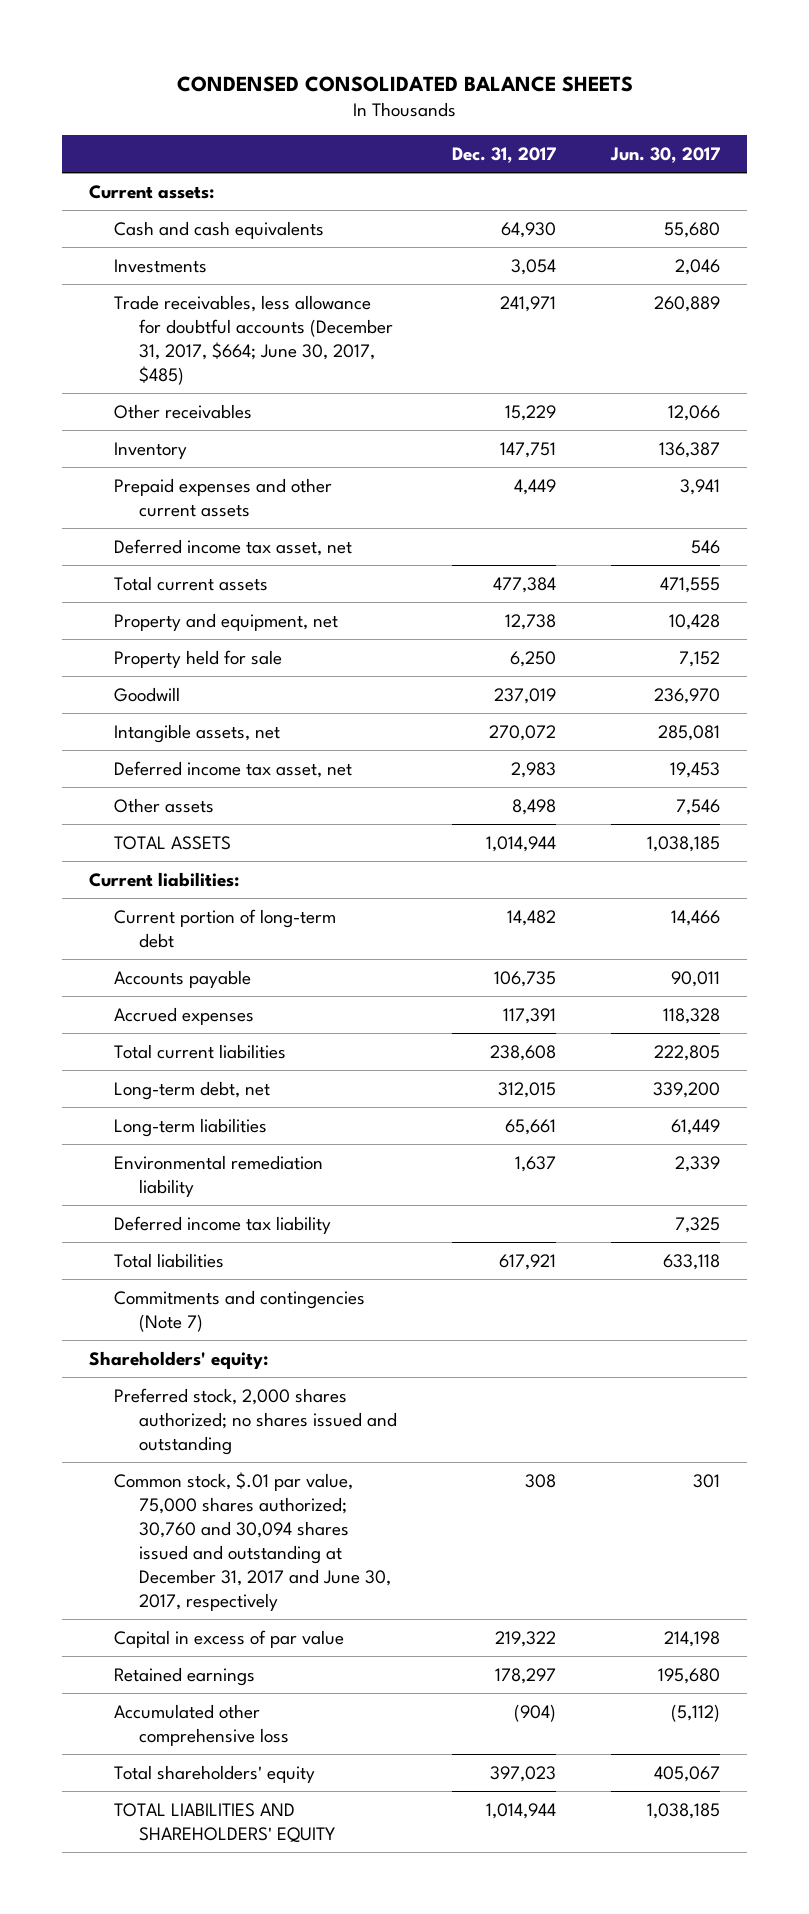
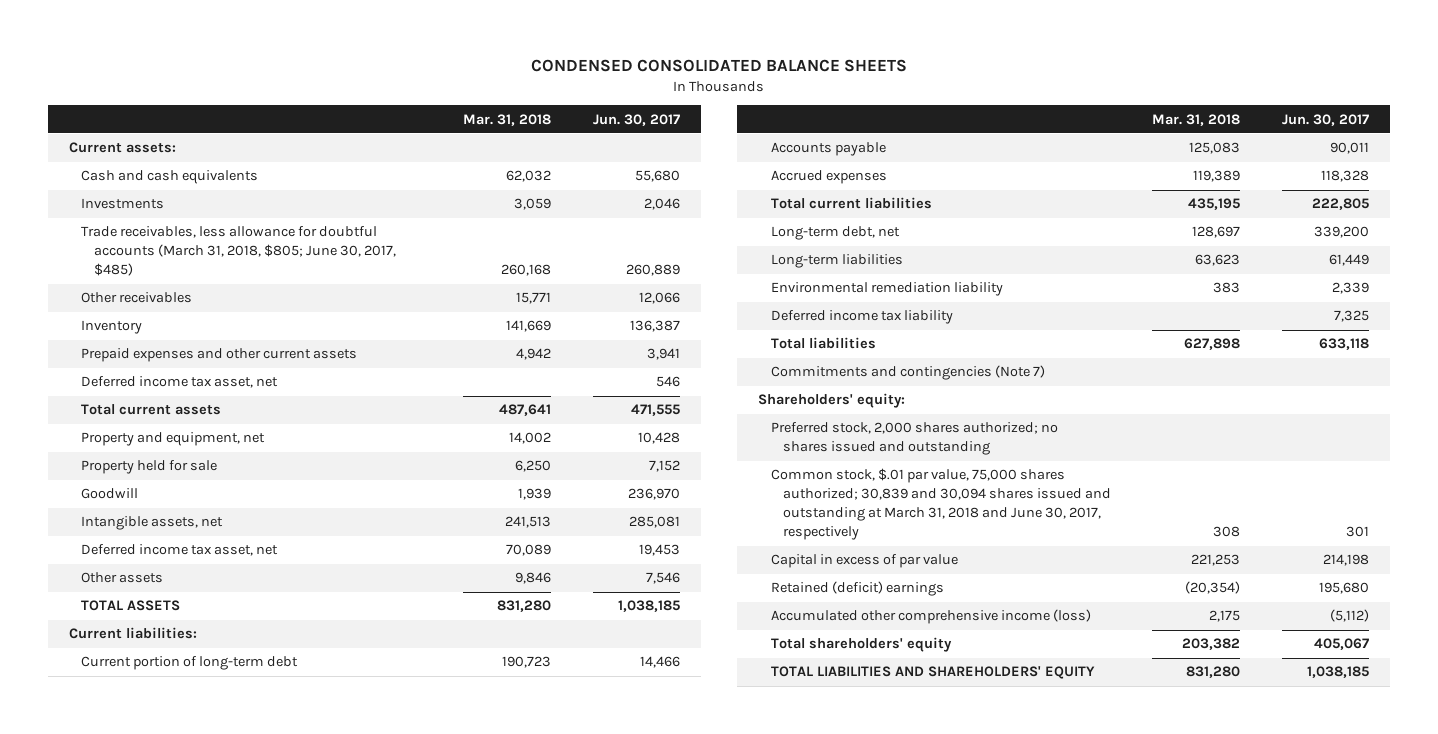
- | Dec. 31, 2017 | Jun. 30, 2017
+ | Mar. 31, 2018 | Jun. 30, 2017
- Trade receivables, less allowance for doubtful accounts (December 31, 2017, $664; June 30, 2017, $485) | 241,971 | 260,889
+ Trade receivables, less allowance for doubtful accounts (March 31, 2018, $805; June 30, 2017, $485) | 260,168 | 260,889
- Common stock, $.01 par value, 75,000 shares authorized; 30,760 and 30,094 shares issued and outstanding at December 31, 2017 and June 30, 2017, respectively | 308 | 301
+ Common stock, $.01 par value, 75,000 shares authorized; 30,839 and 30,094 shares issued and outstanding at March 31, 2018 and June 30, 2017, respectively | 308 | 301
- Retained earnings | 178,297 | 195,680
- Accumulated other comprehensive loss | (904) | (5,112)
+ Retained (deficit) earnings | (20,354) | 195,680
+ Accumulated other comprehensive income (loss) | 2,175 | (5,112)

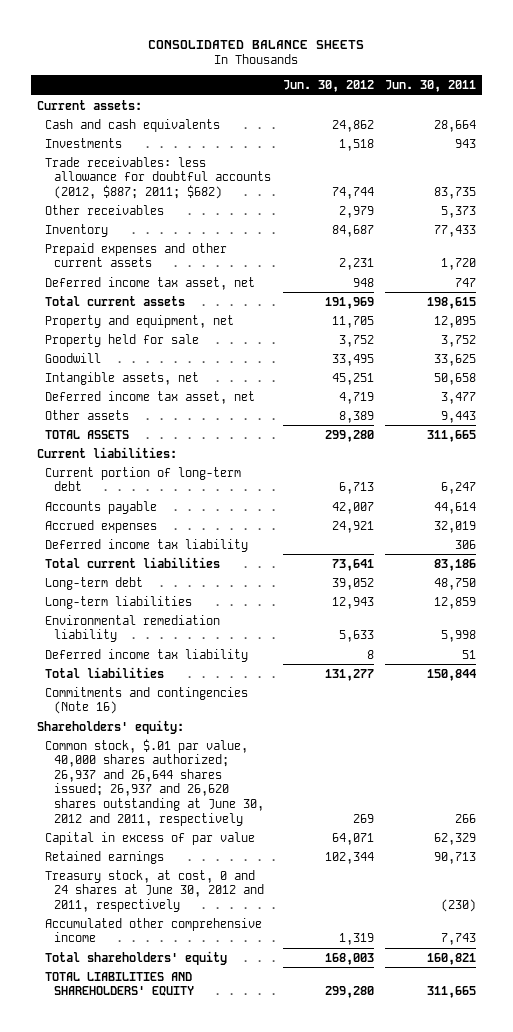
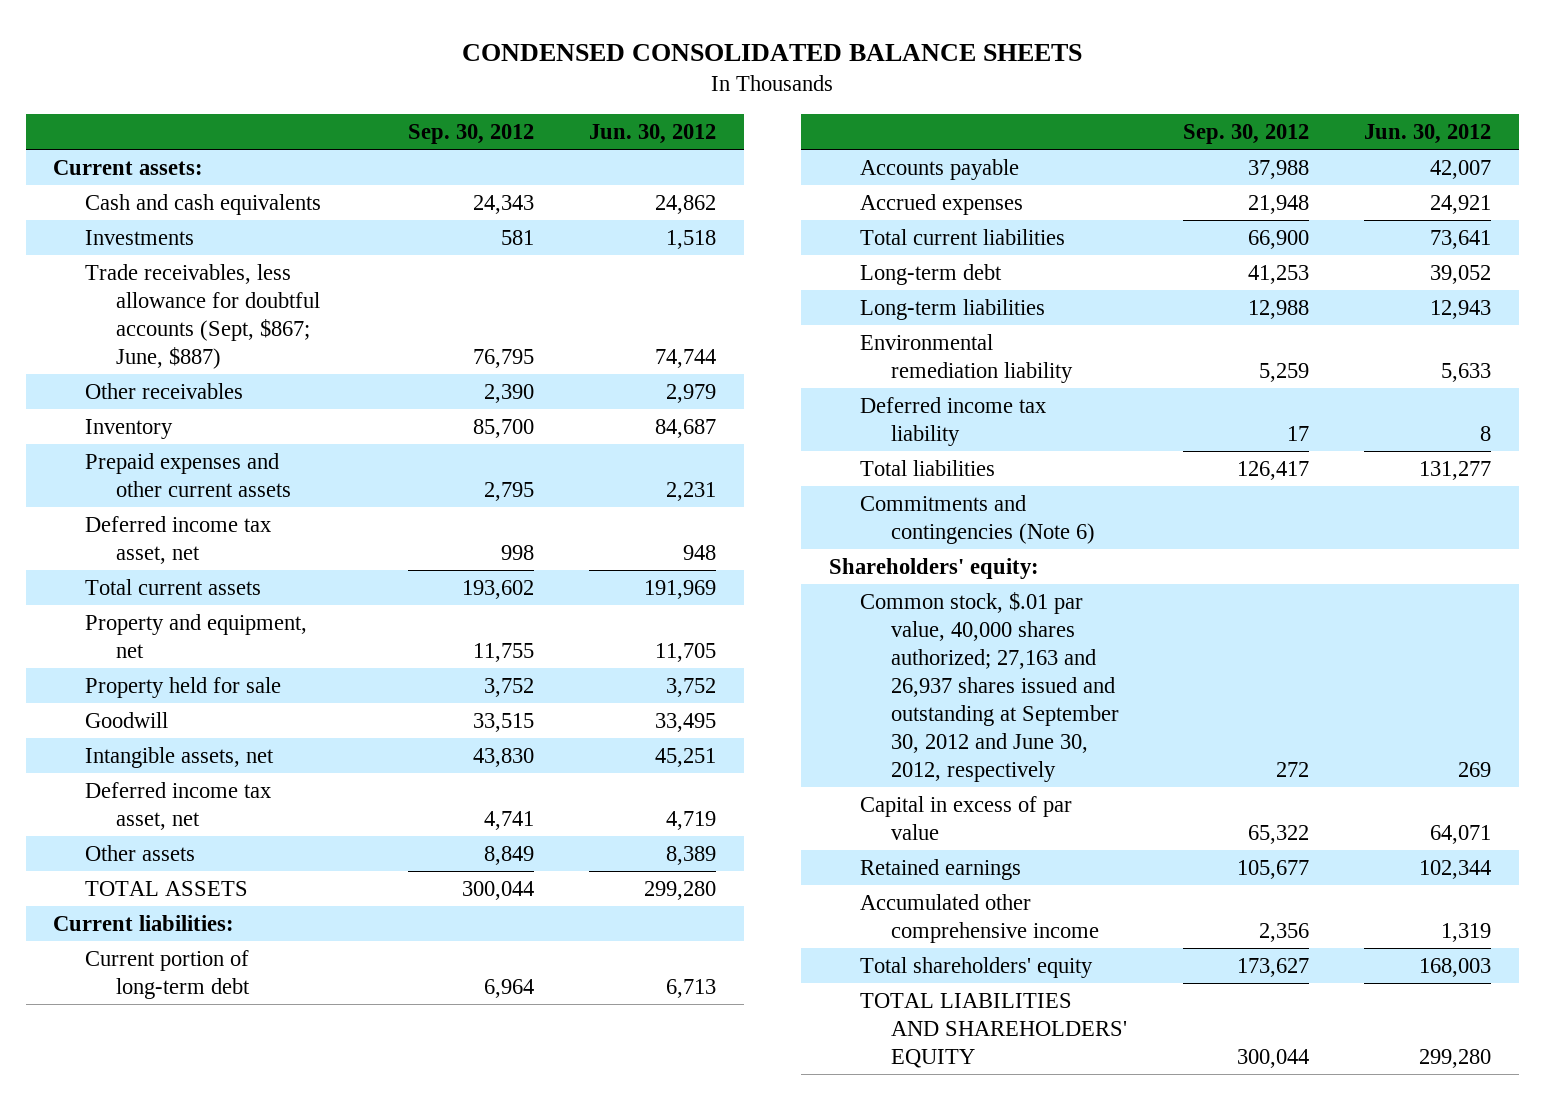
- CONSOLIDATED BALANCE SHEETS
+ CONDENSED CONSOLIDATED BALANCE SHEETS
- | Jun. 30, 2012 | Jun. 30, 2011
+ | Sep. 30, 2012 | Jun. 30, 2012
- Trade receivables: less allowance for doubtful accounts (2012, $887; 2011; $682) | 74,744 | 83,735
+ Trade receivables, less allowance for doubtful accounts (Sept, $867; June, $887) | 76,795 | 74,744
- Deferred income tax liability | | 306
- Commitments and contingencies (Note 16)
+ Commitments and contingencies (Note 6)
- Common stock, $.01 par value, 40,000 shares authorized; 26,937 and 26,644 shares issued; 26,937 and 26,620 shares outstanding at June 30, 2012 and 2011, respectively | 269 | 266
+ Common stock, $.01 par value, 40,000 shares authorized; 27,163 and 26,937 shares issued and outstanding at September 30, 2012 and June 30, 2012, respectively | 272 | 269
- Treasury stock, at cost, 0 and 24 shares at June 30, 2012 and 2011, respectively | | (230)

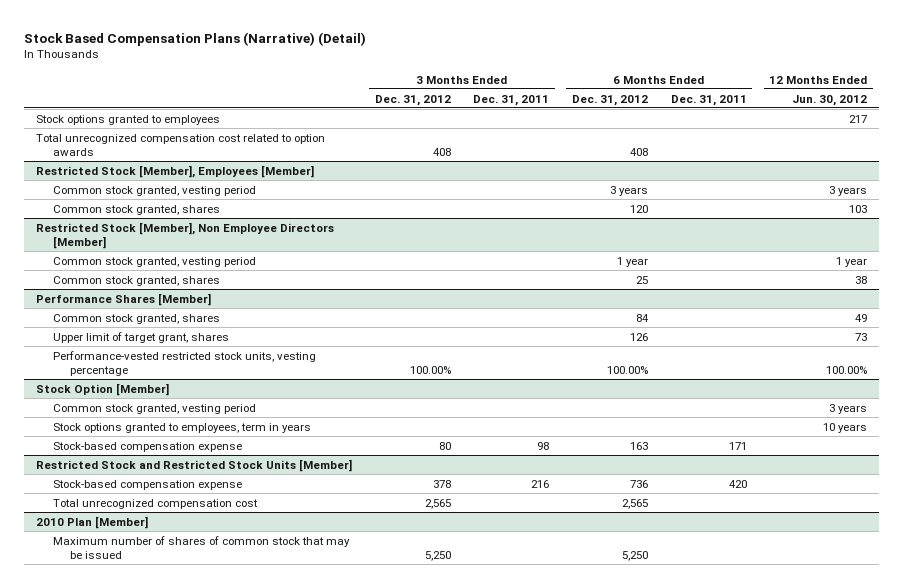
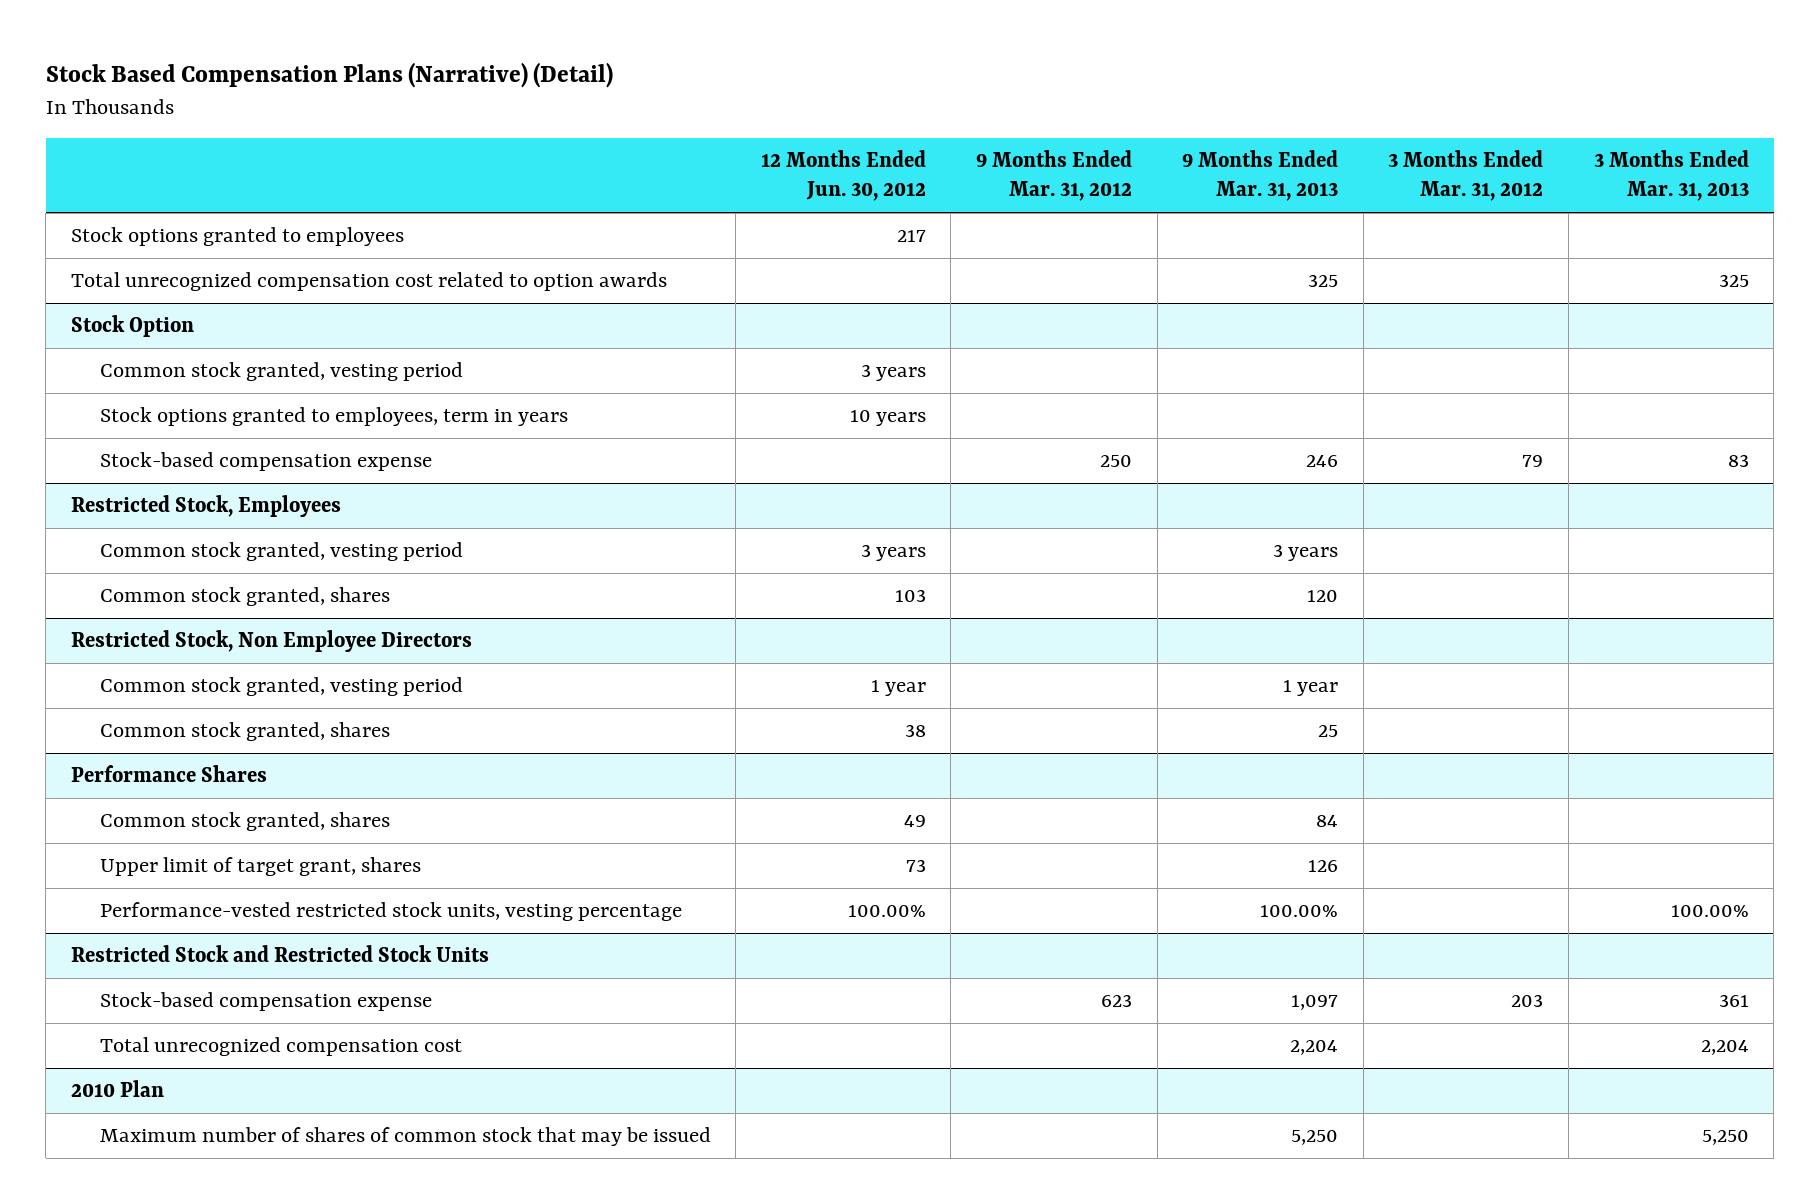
- | 3 Months Ended Dec. 31, 2012 | 3 Months Ended Dec. 31, 2011 | 6 Months Ended Dec. 31, 2012 | 6 Months Ended Dec. 31, 2011 | 12 Months Ended Jun. 30, 2012
+ | 12 Months Ended Jun. 30, 2012 | 9 Months Ended Mar. 31, 2012 | 9 Months Ended Mar. 31, 2013 | 3 Months Ended Mar. 31, 2012 | 3 Months Ended Mar. 31, 2013
- Restricted Stock [Member], Employees [Member]
+ Stock Option
+ Stock options granted to employees, term in years | 10 years | | | |
+ Stock-based compensation expense | | 250 | 246 | 79 | 83
+ Restricted Stock, Employees
+ Common stock granted, vesting period | 3 years | | 3 years | |
- Restricted Stock [Member], Non Employee Directors [Member]
+ Restricted Stock, Non Employee Directors
- Performance Shares [Member]
+ Performance Shares
- Stock Option [Member]
- Common stock granted, vesting period | | | | | 3 years
- Stock options granted to employees, term in years | | | | | 10 years
- Stock-based compensation expense | 80 | 98 | 163 | 171 |
- Restricted Stock and Restricted Stock Units [Member]
+ Restricted Stock and Restricted Stock Units
- 2010 Plan [Member]
+ 2010 Plan

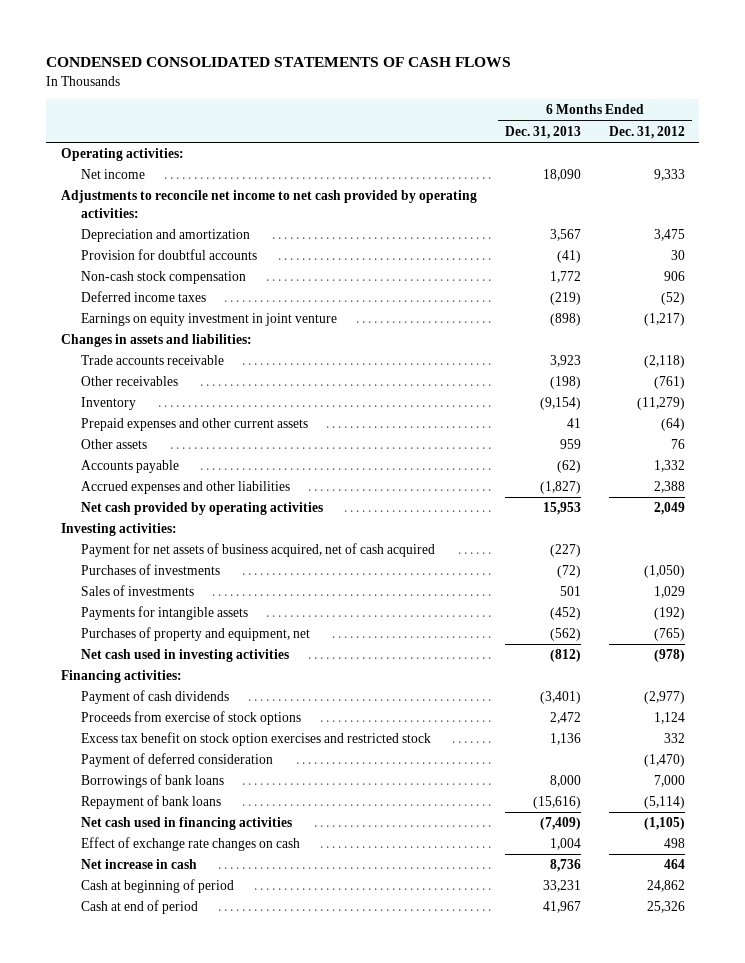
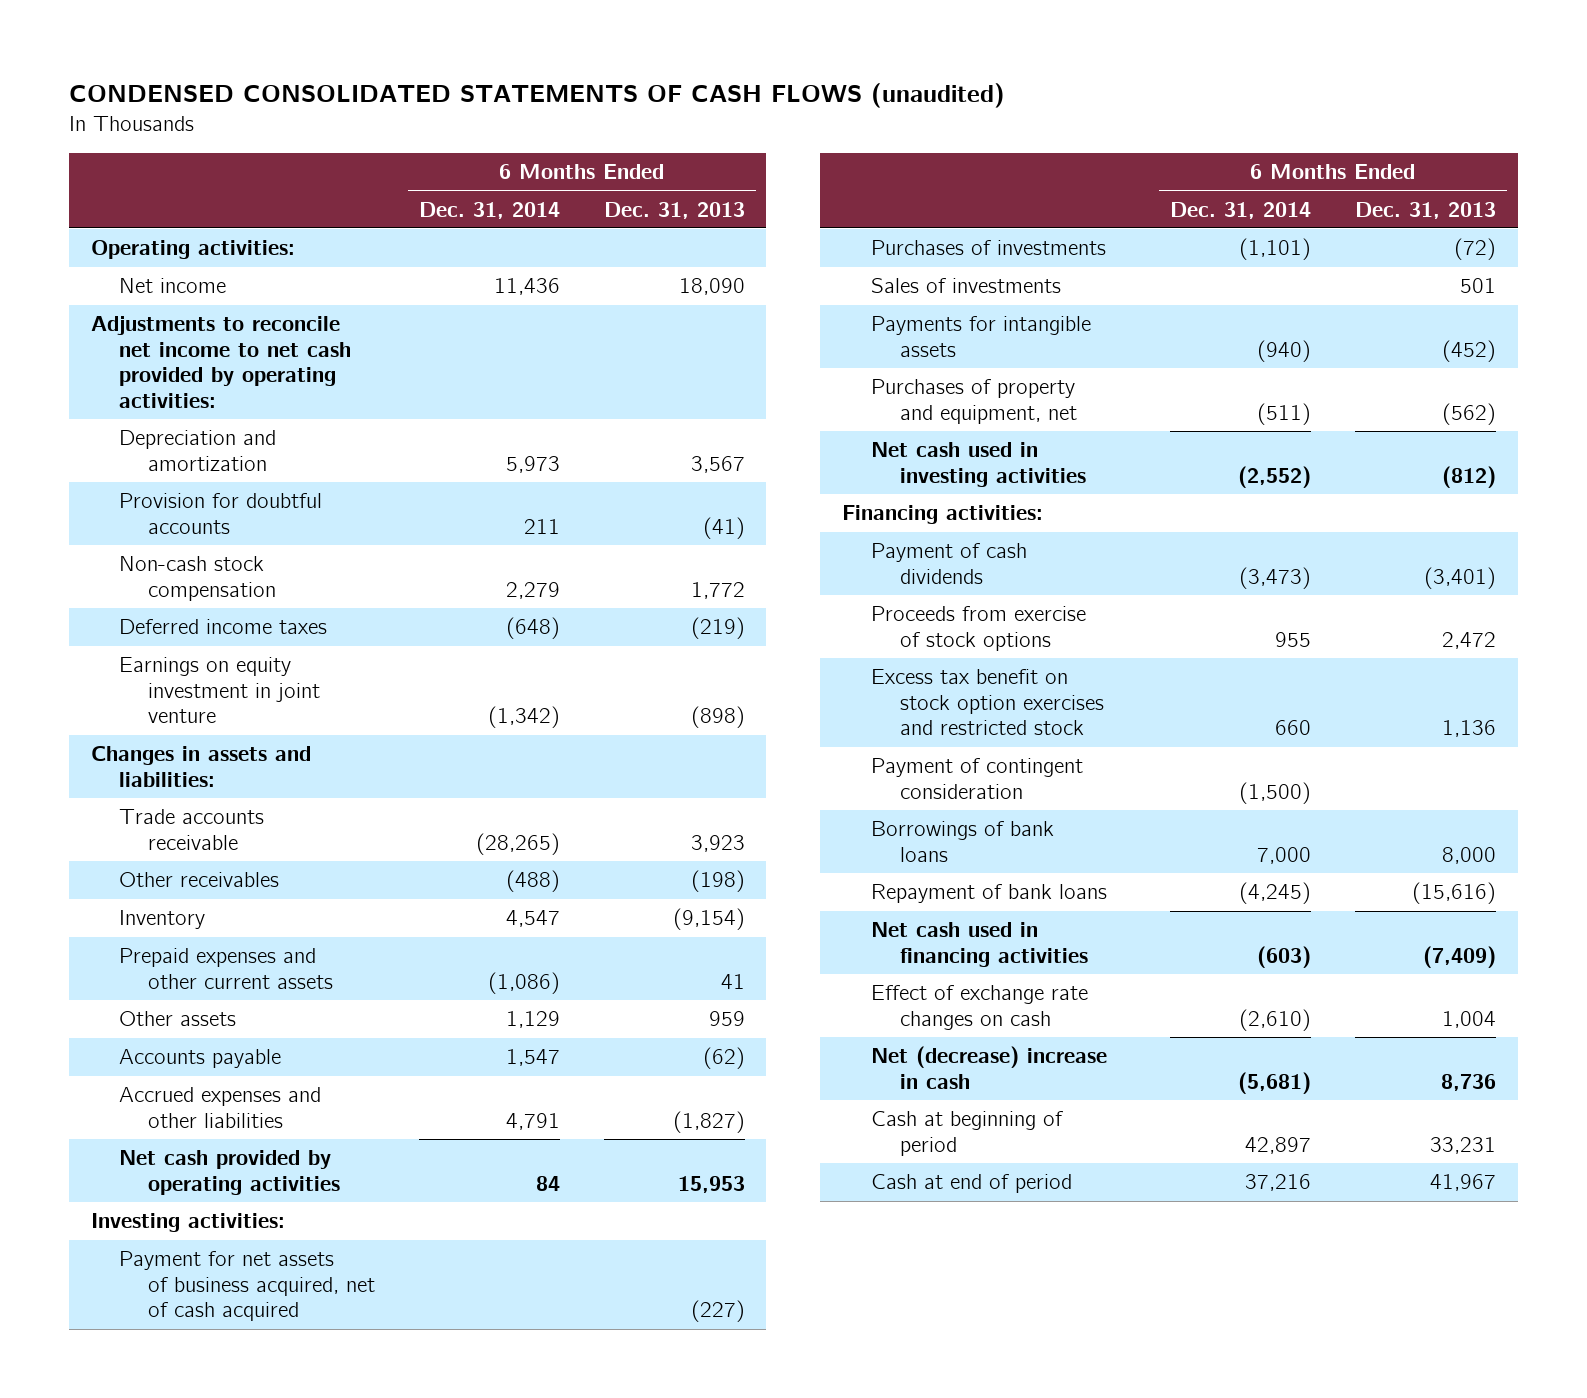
- CONDENSED CONSOLIDATED STATEMENTS OF CASH FLOWS
+ CONDENSED CONSOLIDATED STATEMENTS OF CASH FLOWS (unaudited)
- | 6 Months Ended Dec. 31, 2013 | 6 Months Ended Dec. 31, 2012
+ | 6 Months Ended Dec. 31, 2014 | 6 Months Ended Dec. 31, 2013
- Payment of deferred consideration | | (1,470)
+ Payment of contingent consideration | (1,500) |
- Net increase in cash | 8,736 | 464
+ Net (decrease) increase in cash | (5,681) | 8,736

